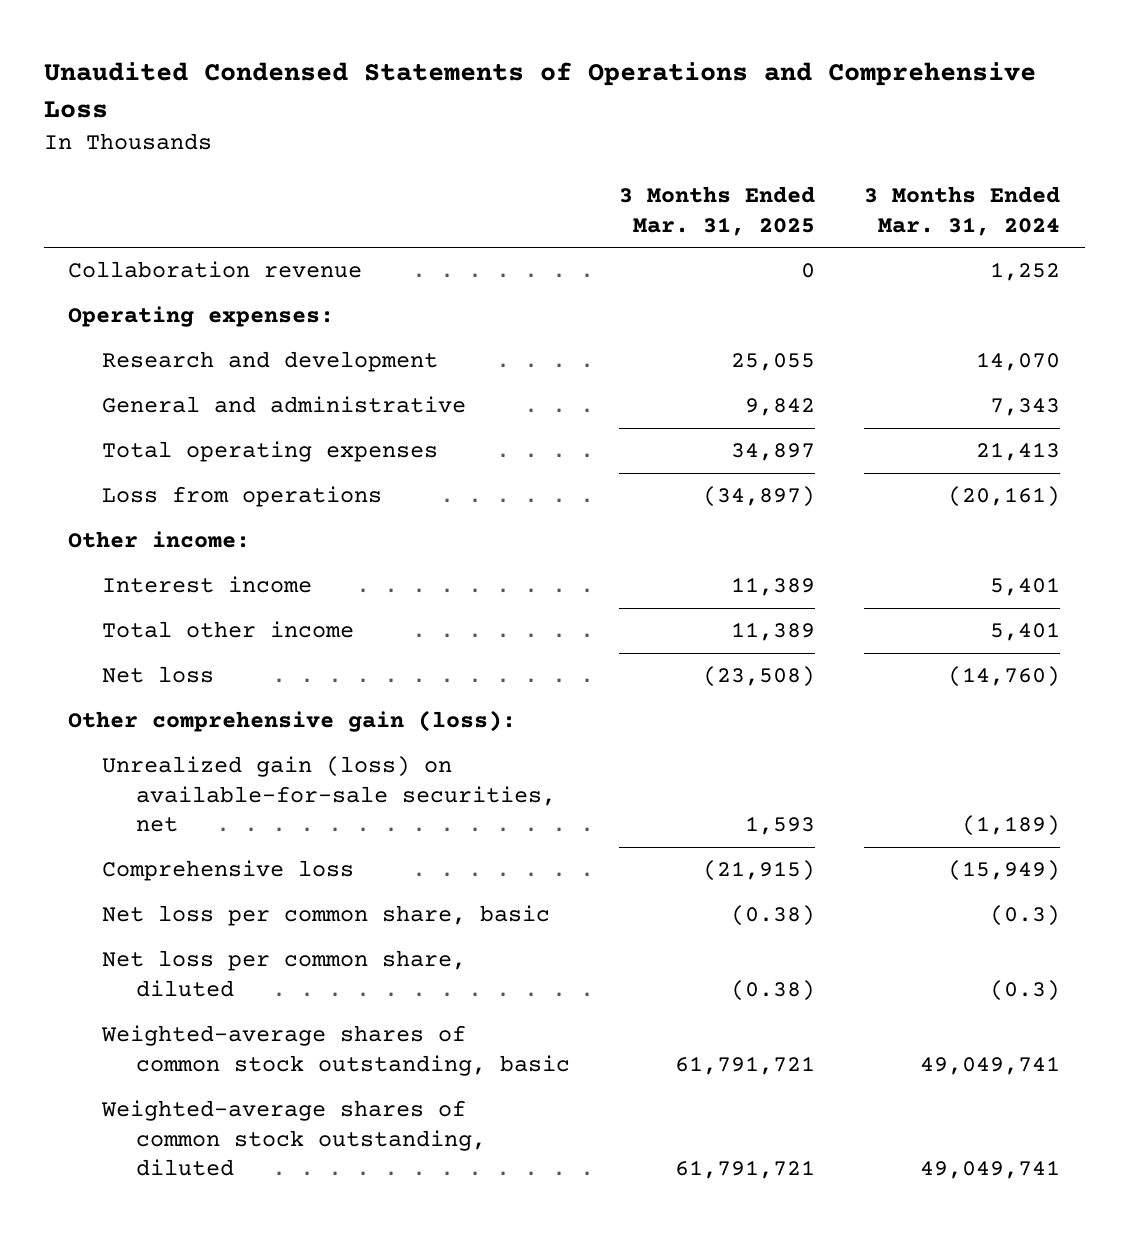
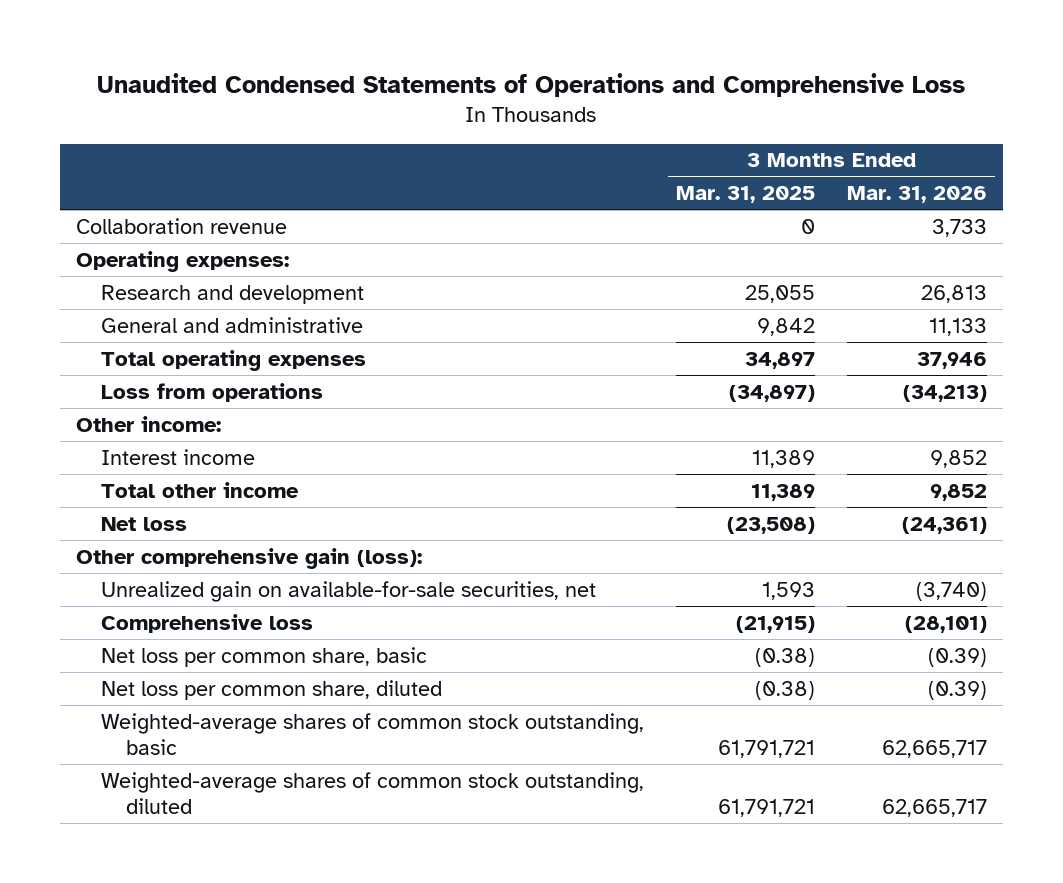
- | 3 Months Ended Mar. 31, 2025 | 3 Months Ended Mar. 31, 2024
+ | 3 Months Ended Mar. 31, 2025 | 3 Months Ended Mar. 31, 2026
- Unrealized gain (loss) on available-for-sale securities, net | 1,593 | (1,189)
+ Unrealized gain on available-for-sale securities, net | 1,593 | (3,740)

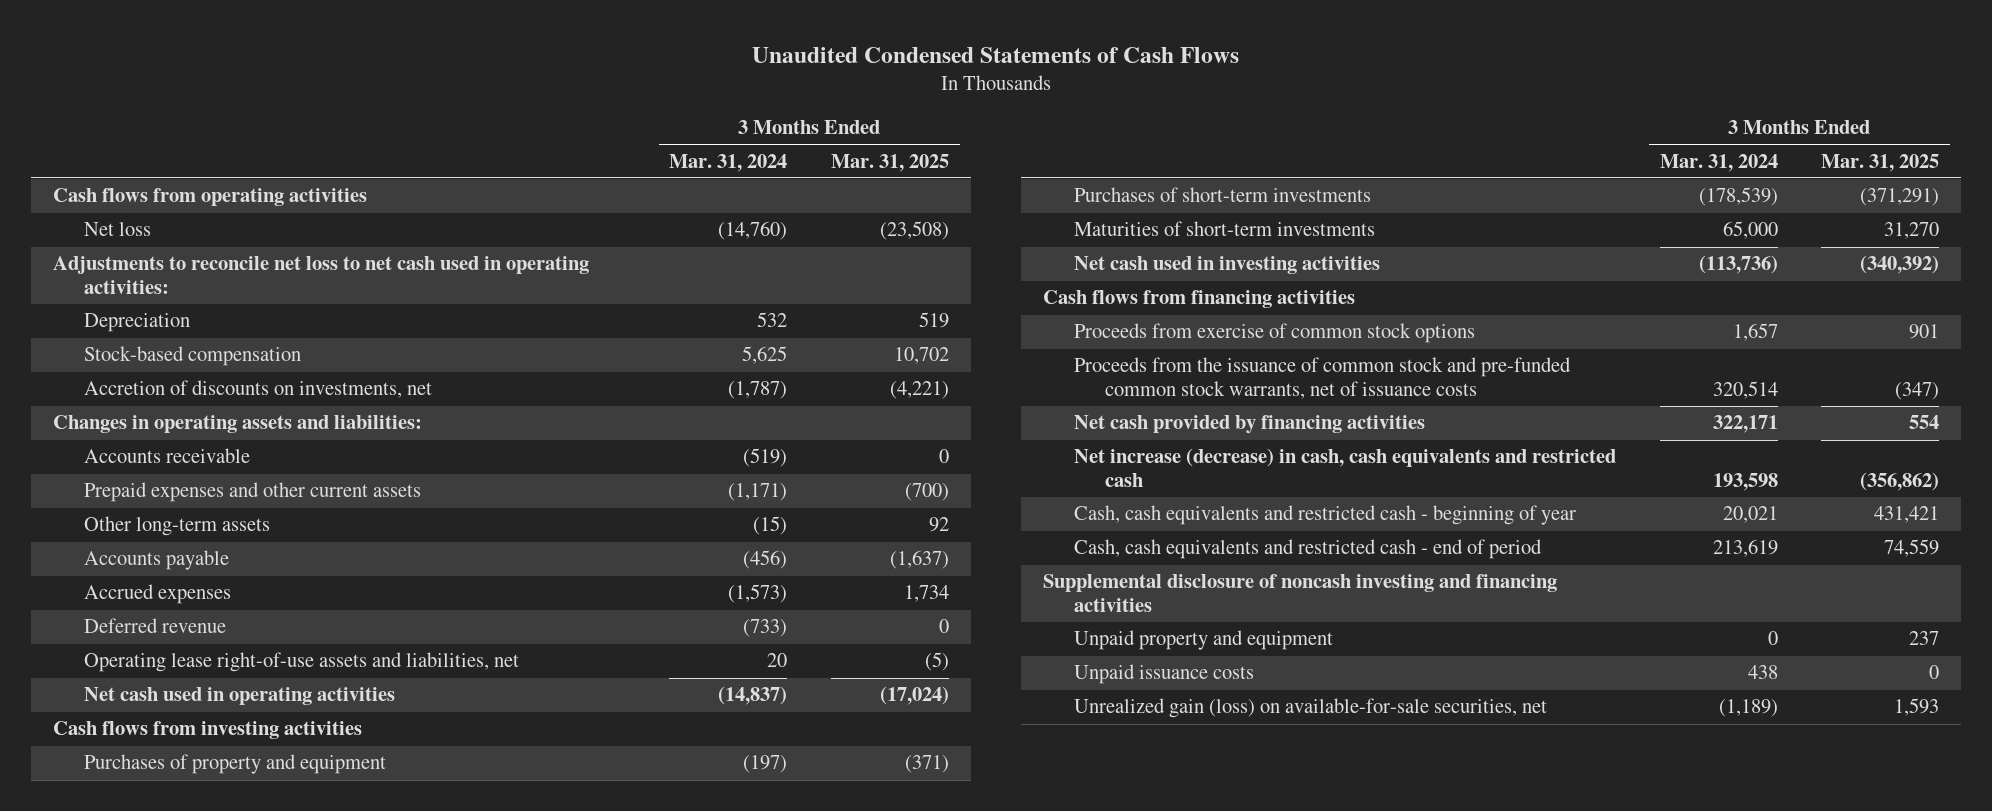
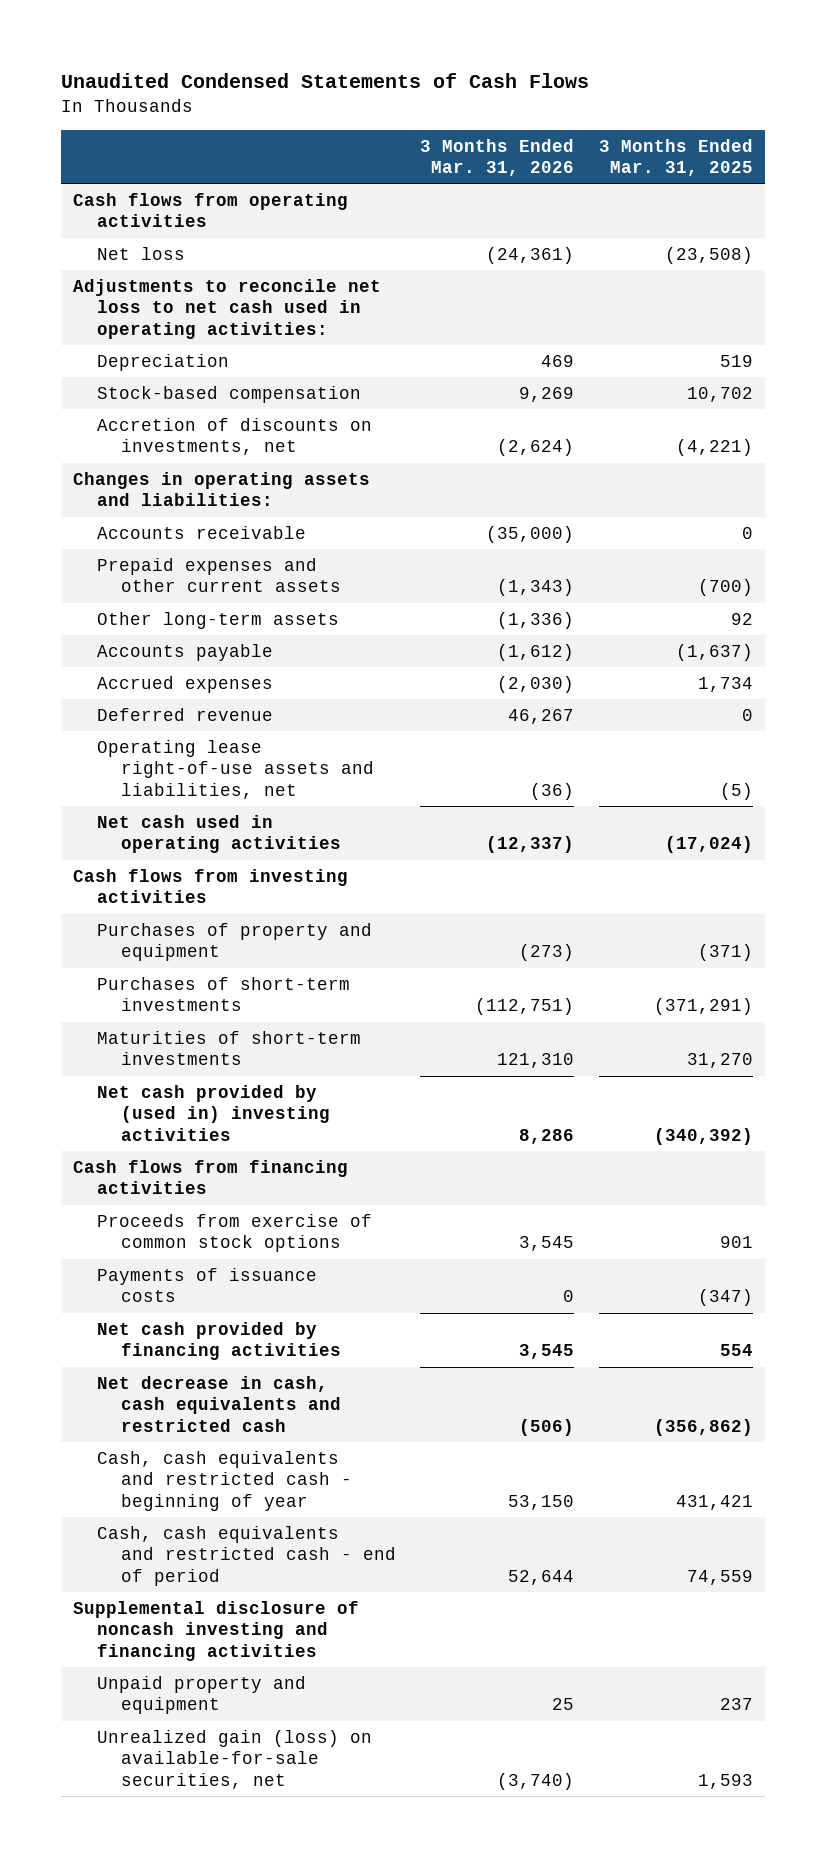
- | 3 Months Ended Mar. 31, 2024 | 3 Months Ended Mar. 31, 2025
+ | 3 Months Ended Mar. 31, 2026 | 3 Months Ended Mar. 31, 2025
- Net cash used in investing activities | (113,736) | (340,392)
+ Net cash provided by (used in) investing activities | 8,286 | (340,392)
- Proceeds from the issuance of common stock and pre-funded common stock warrants, net of issuance costs | 320,514 | (347)
+ Payments of issuance costs | 0 | (347)
- Net increase (decrease) in cash, cash equivalents and restricted cash | 193,598 | (356,862)
+ Net decrease in cash, cash equivalents and restricted cash | (506) | (356,862)
- Unpaid issuance costs | 438 | 0

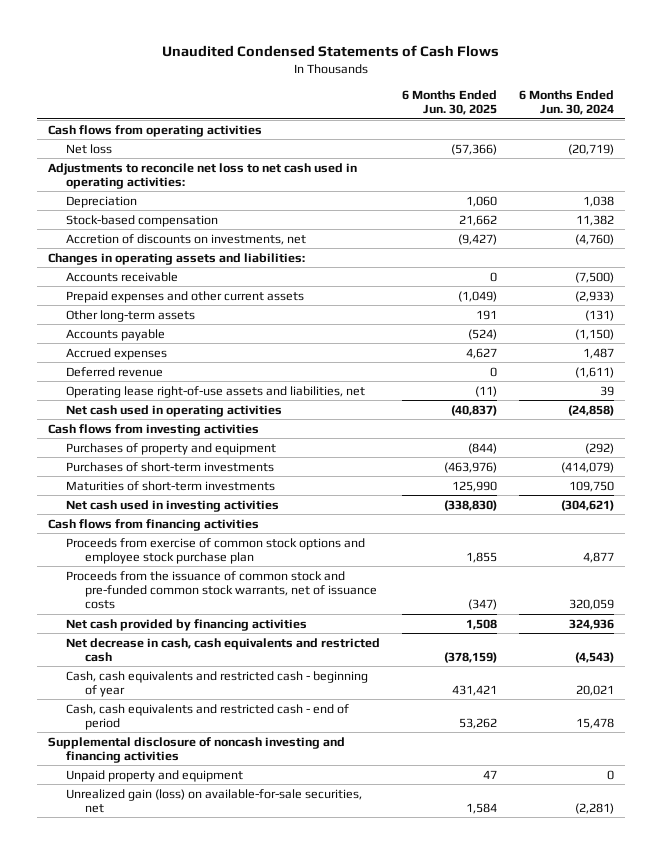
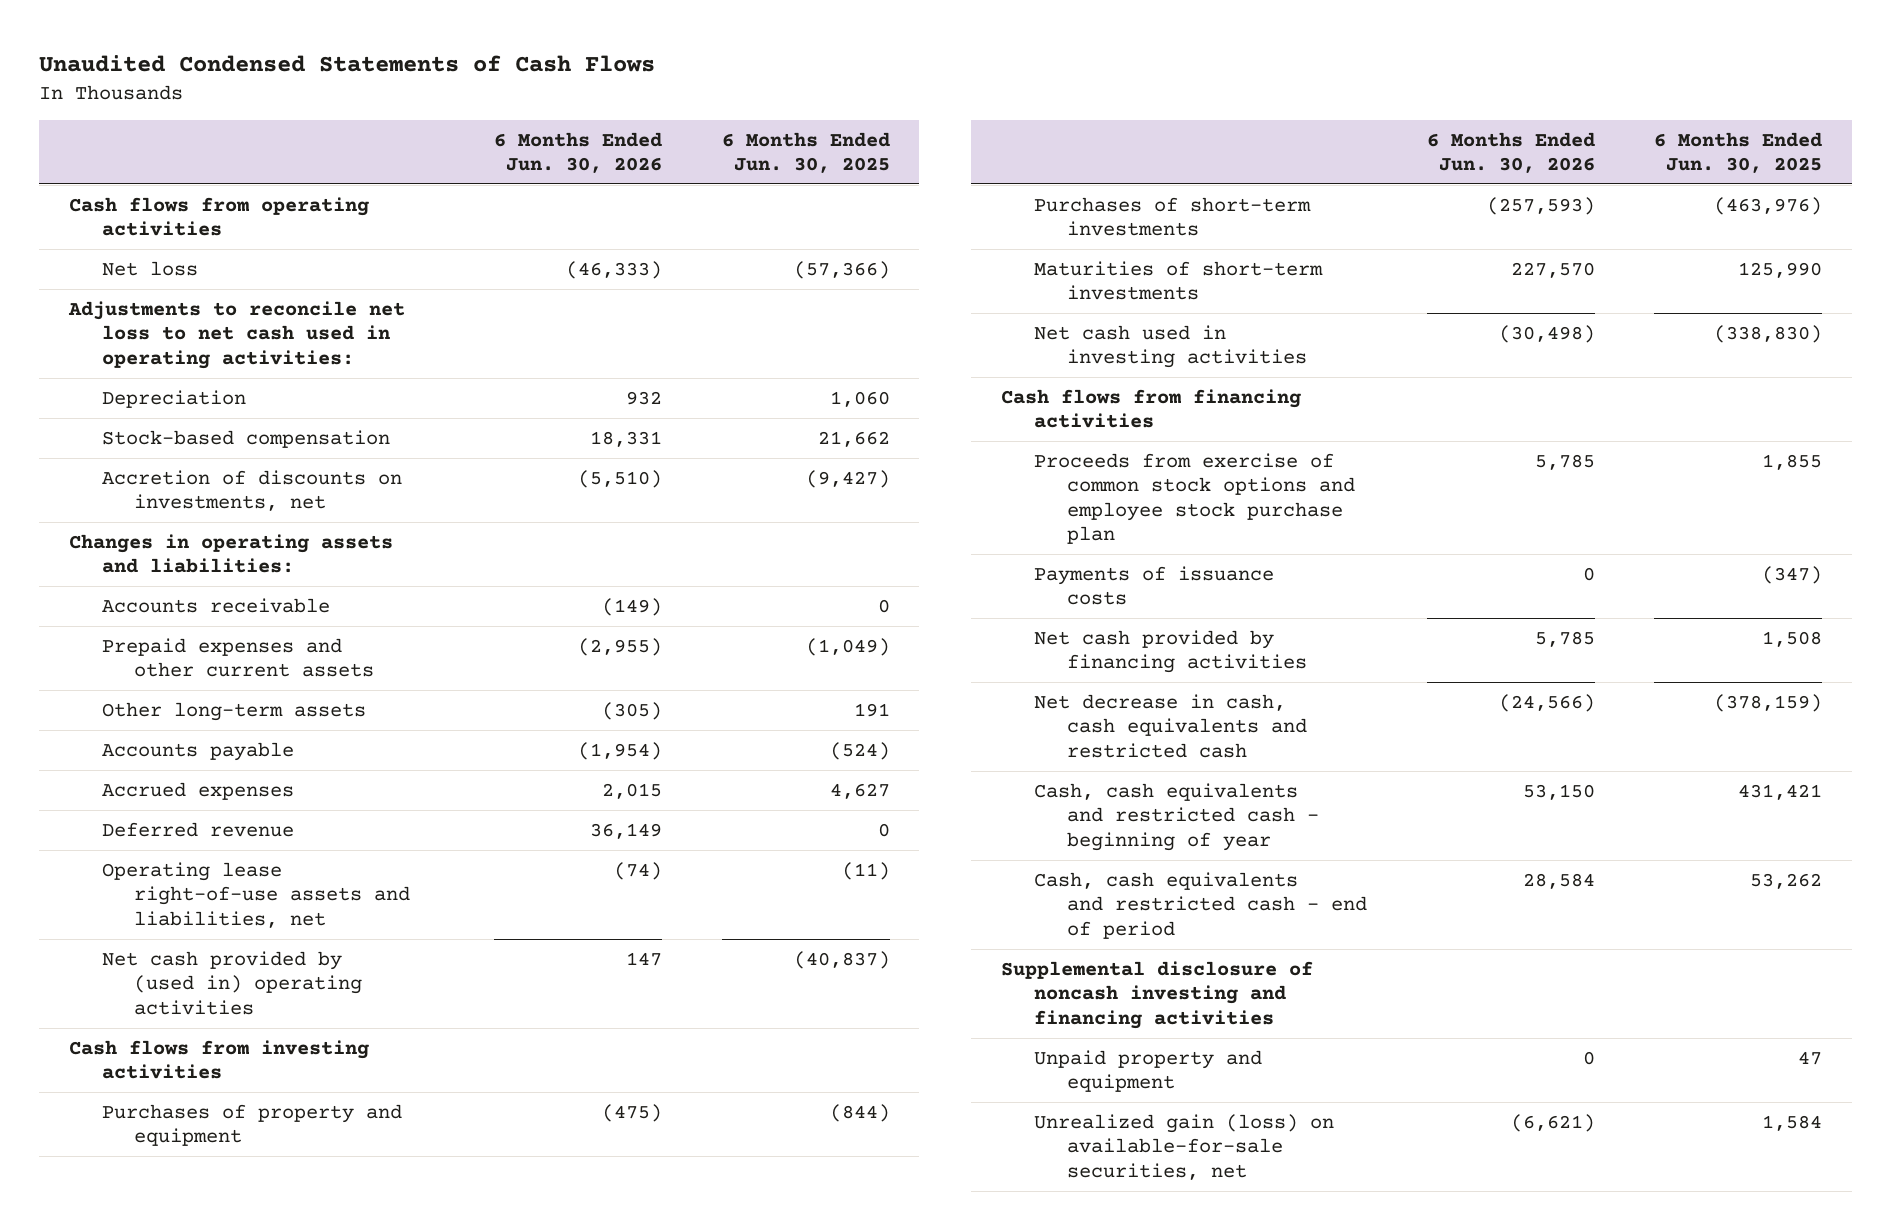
- | 6 Months Ended Jun. 30, 2025 | 6 Months Ended Jun. 30, 2024
+ | 6 Months Ended Jun. 30, 2026 | 6 Months Ended Jun. 30, 2025
- Net cash used in operating activities | (40,837) | (24,858)
+ Net cash provided by (used in) operating activities | 147 | (40,837)
- Proceeds from the issuance of common stock and pre-funded common stock warrants, net of issuance costs | (347) | 320,059
+ Payments of issuance costs | 0 | (347)

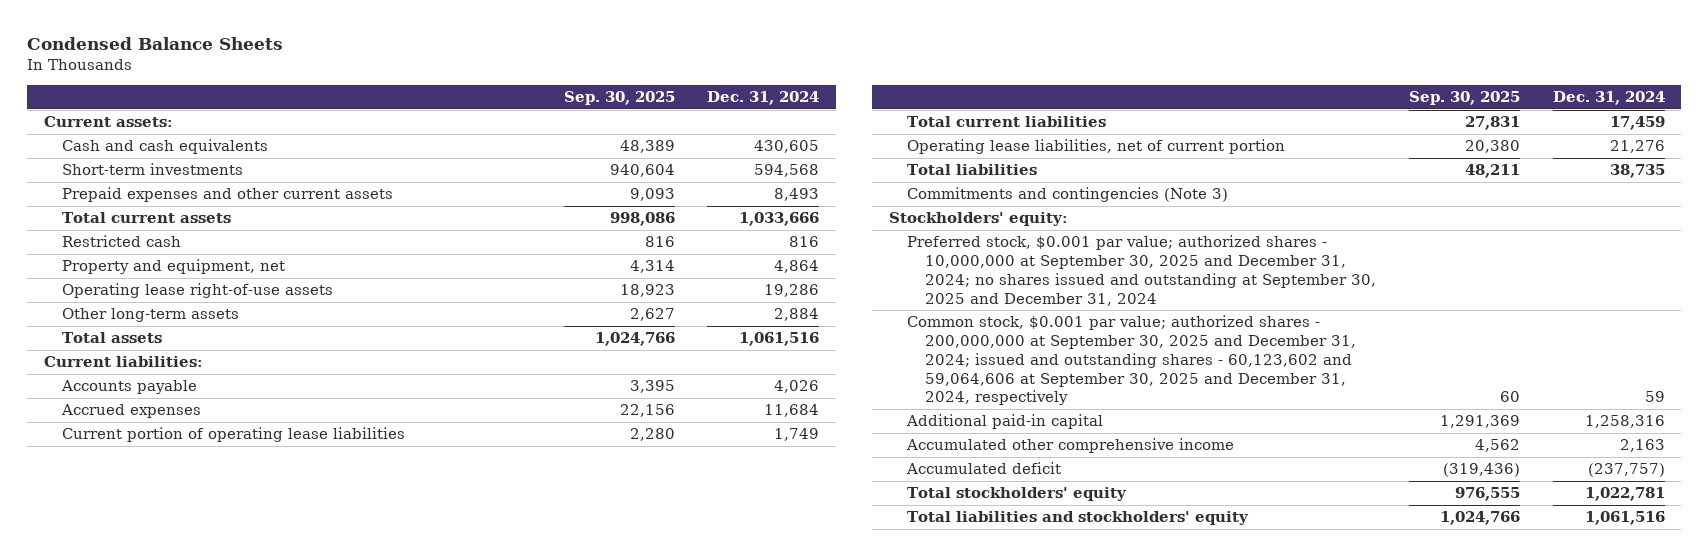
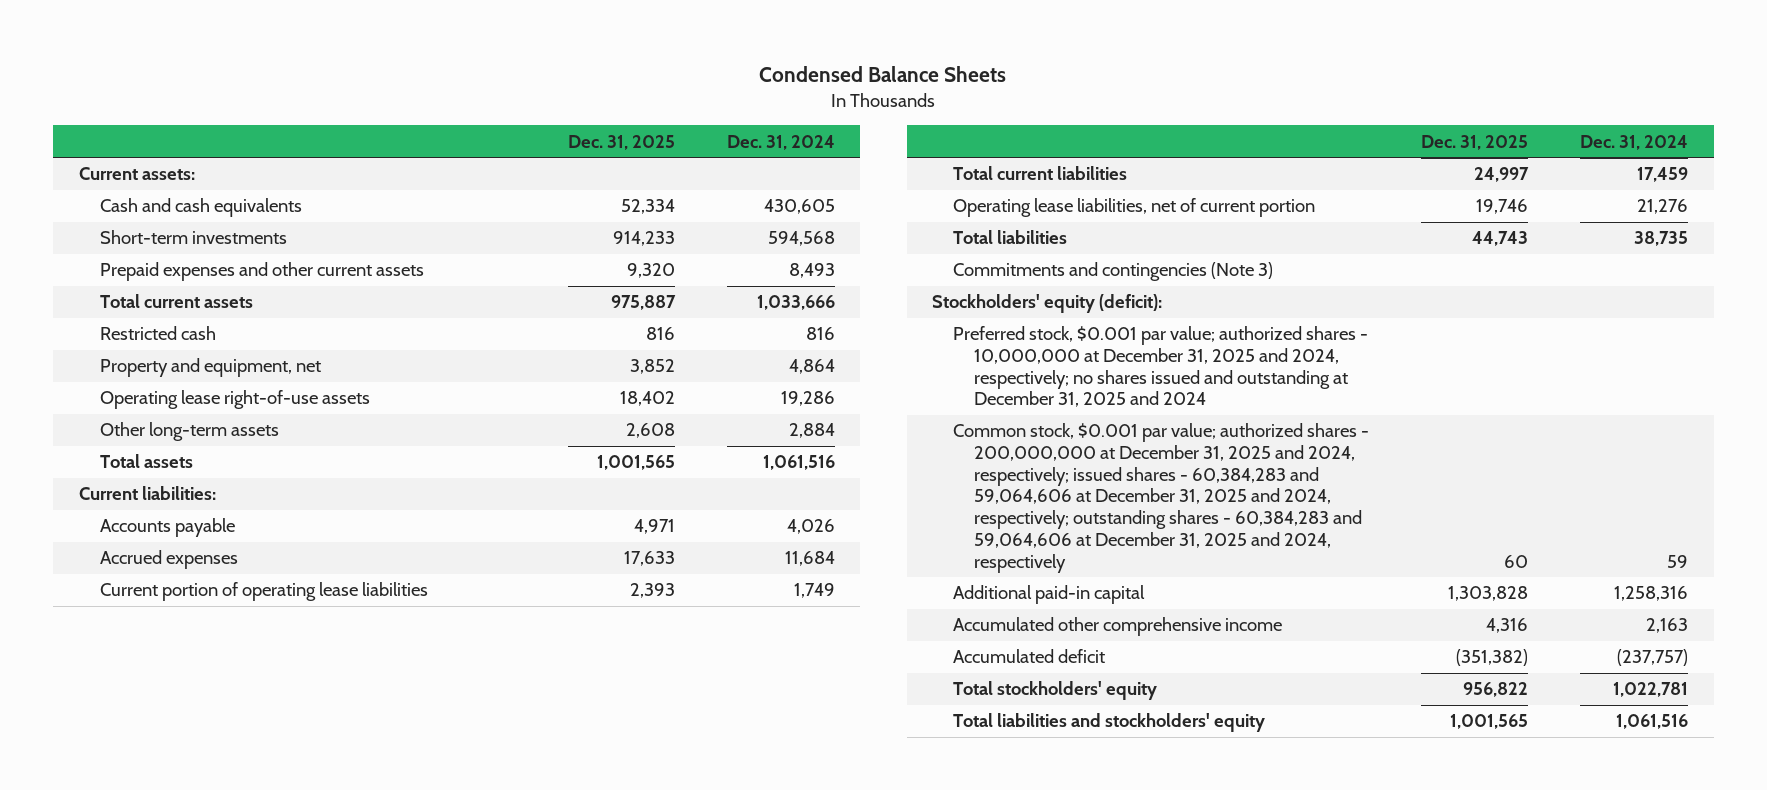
- | Sep. 30, 2025 | Dec. 31, 2024
+ | Dec. 31, 2025 | Dec. 31, 2024
- Stockholders' equity:
- Preferred stock, $0.001 par value; authorized shares - 10,000,000 at September 30, 2025 and December 31, 2024; no shares issued and outstanding at September 30, 2025 and December 31, 2024
- Common stock, $0.001 par value; authorized shares - 200,000,000 at September 30, 2025 and December 31, 2024; issued and outstanding shares - 60,123,602 and 59,064,606 at September 30, 2025 and December 31, 2024, respectively | 60 | 59
+ Stockholders' equity (deficit):
+ Preferred stock, $0.001 par value; authorized shares - 10,000,000 at December 31, 2025 and 2024, respectively; no shares issued and outstanding at December 31, 2025 and 2024
+ Common stock, $0.001 par value; authorized shares - 200,000,000 at December 31, 2025 and 2024, respectively; issued shares - 60,384,283 and 59,064,606 at December 31, 2025 and 2024, respectively; outstanding shares - 60,384,283 and 59,064,606 at December 31, 2025 and 2024, respectively | 60 | 59

